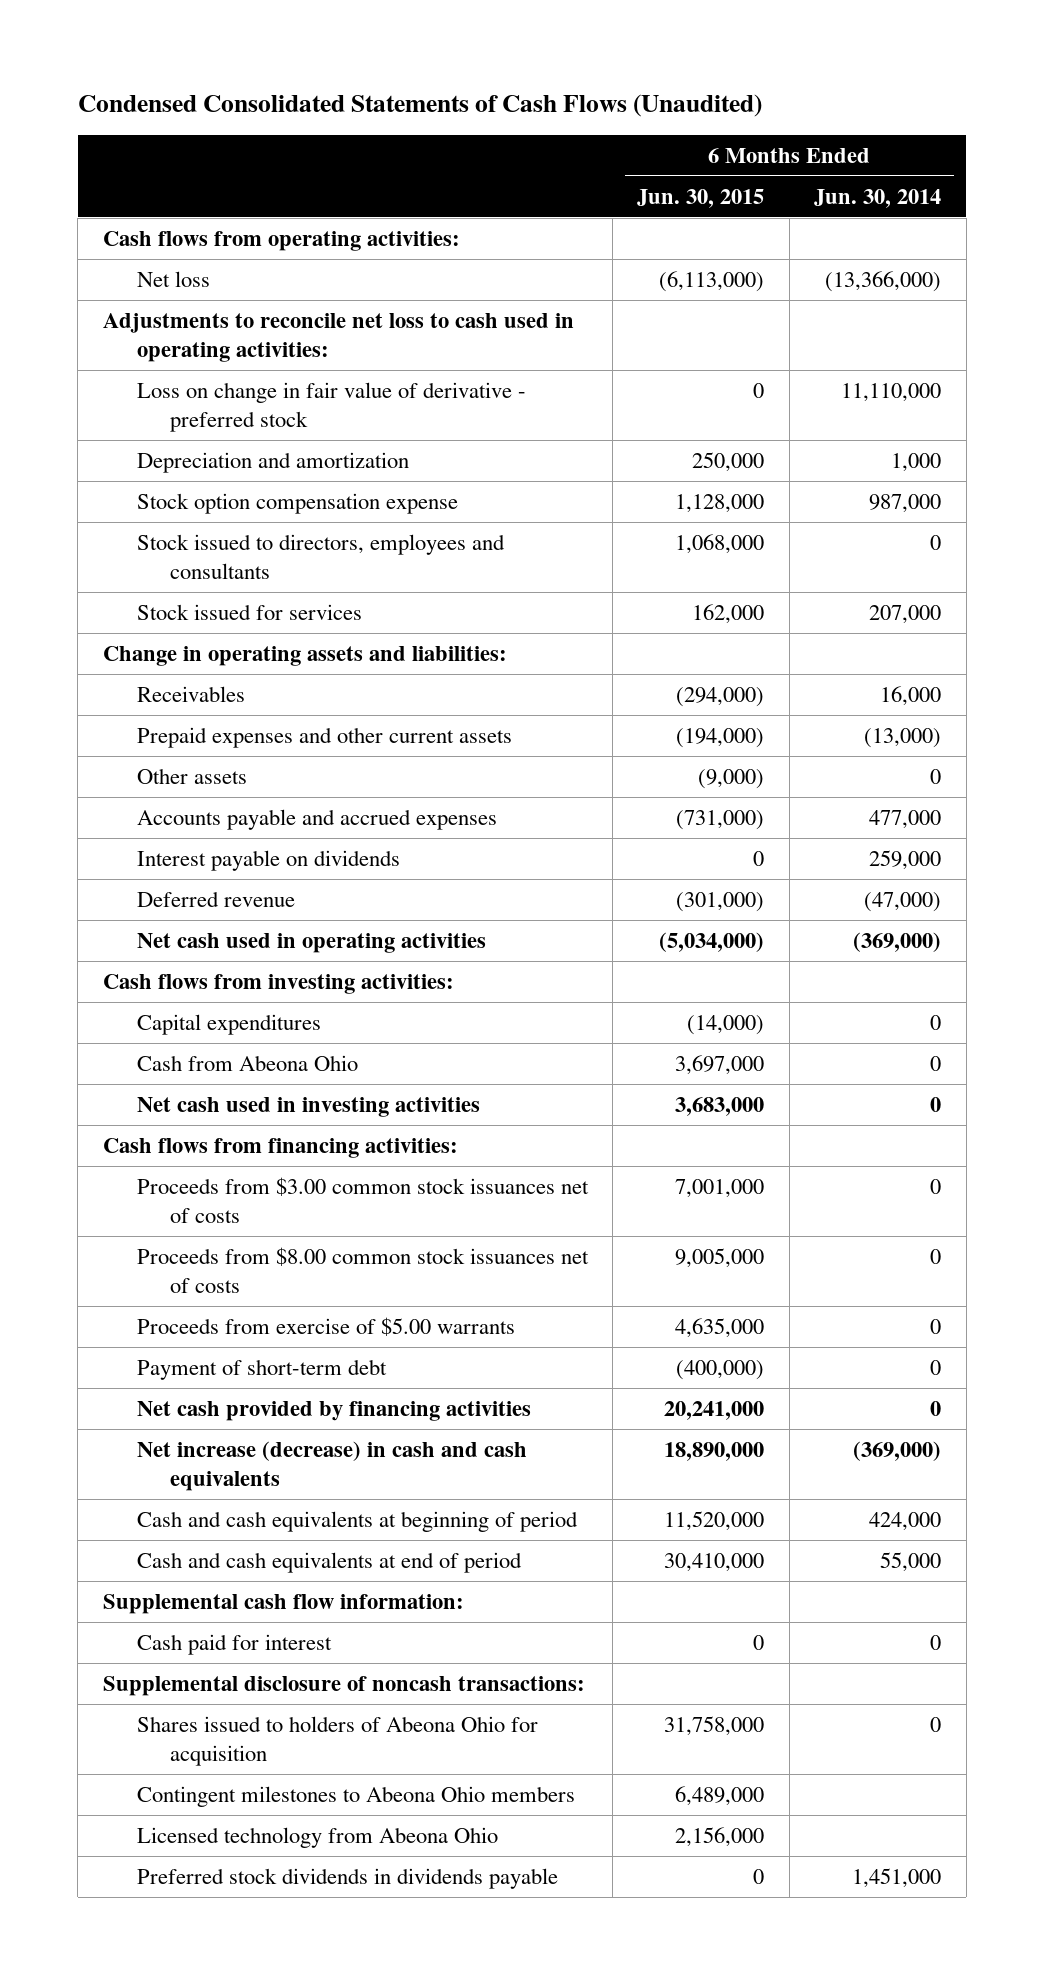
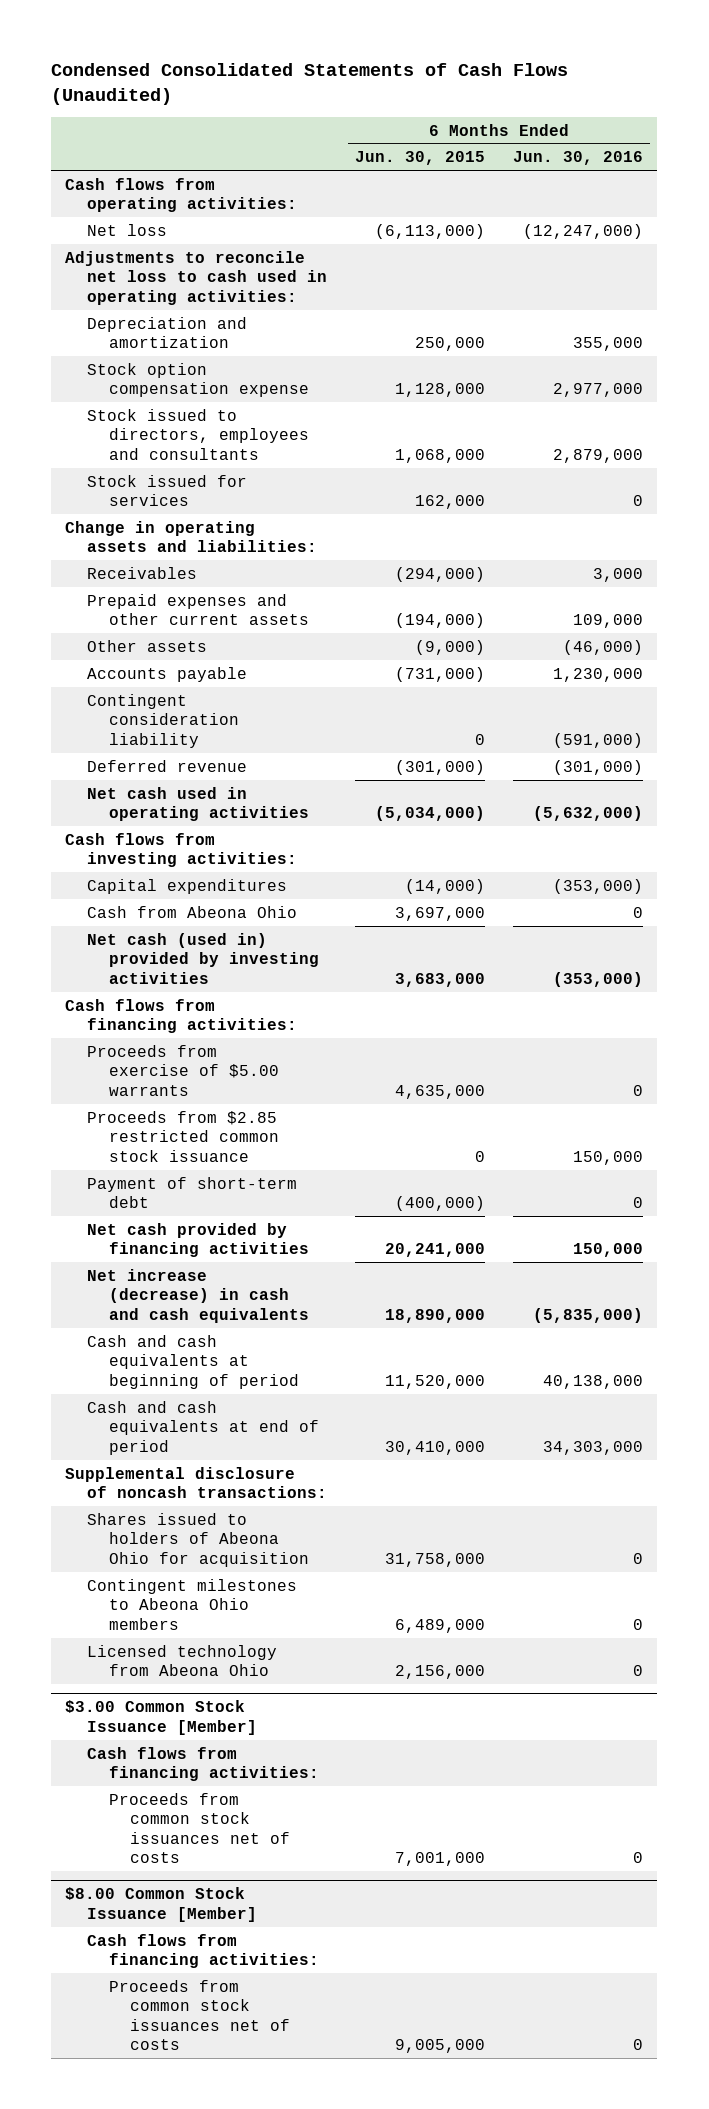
- | 6 Months Ended Jun. 30, 2015 | 6 Months Ended Jun. 30, 2014
+ | 6 Months Ended Jun. 30, 2015 | 6 Months Ended Jun. 30, 2016
- Loss on change in fair value of derivative - preferred stock | 0 | 11,110,000
- Accounts payable and accrued expenses | (731,000) | 477,000
- Interest payable on dividends | 0 | 259,000
+ Accounts payable | (731,000) | 1,230,000
+ Contingent consideration liability | 0 | (591,000)
- Net cash used in investing activities | 3,683,000 | 0
+ Net cash (used in) provided by investing activities | 3,683,000 | (353,000)
- Proceeds from $3.00 common stock issuances net of costs | 7,001,000 | 0
- Proceeds from $8.00 common stock issuances net of costs | 9,005,000 | 0
+ Proceeds from $2.85 restricted common stock issuance | 0 | 150,000
- Supplemental cash flow information:
- Cash paid for interest | 0 | 0
- Preferred stock dividends in dividends payable | 0 | 1,451,000
+ $3.00 Common Stock Issuance [Member]
+ Cash flows from financing activities:
+ Proceeds from common stock issuances net of costs | 7,001,000 | 0
+ $8.00 Common Stock Issuance [Member]
+ Cash flows from financing activities:
+ Proceeds from common stock issuances net of costs | 9,005,000 | 0

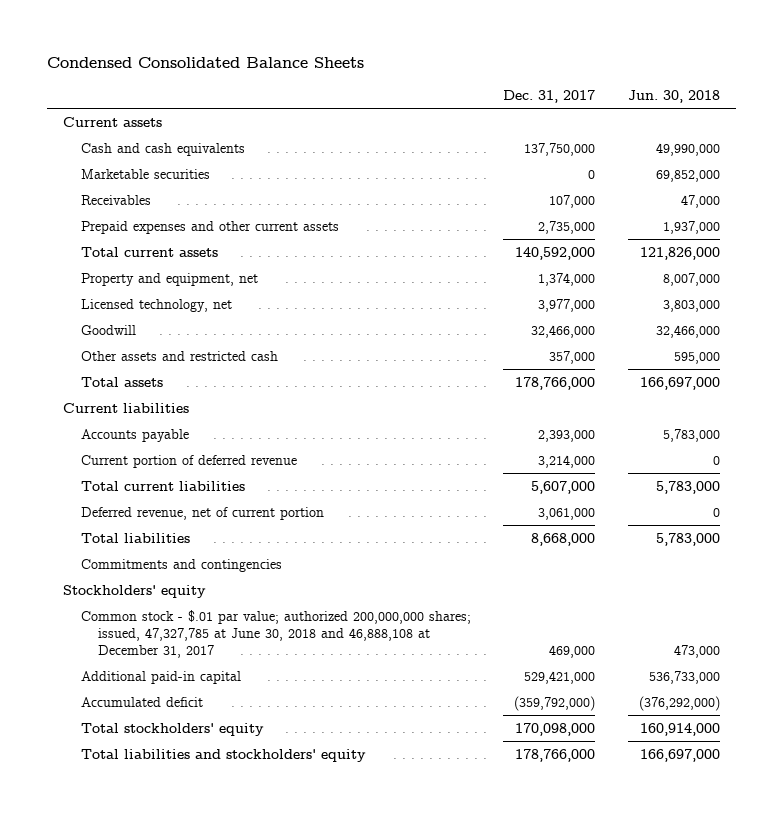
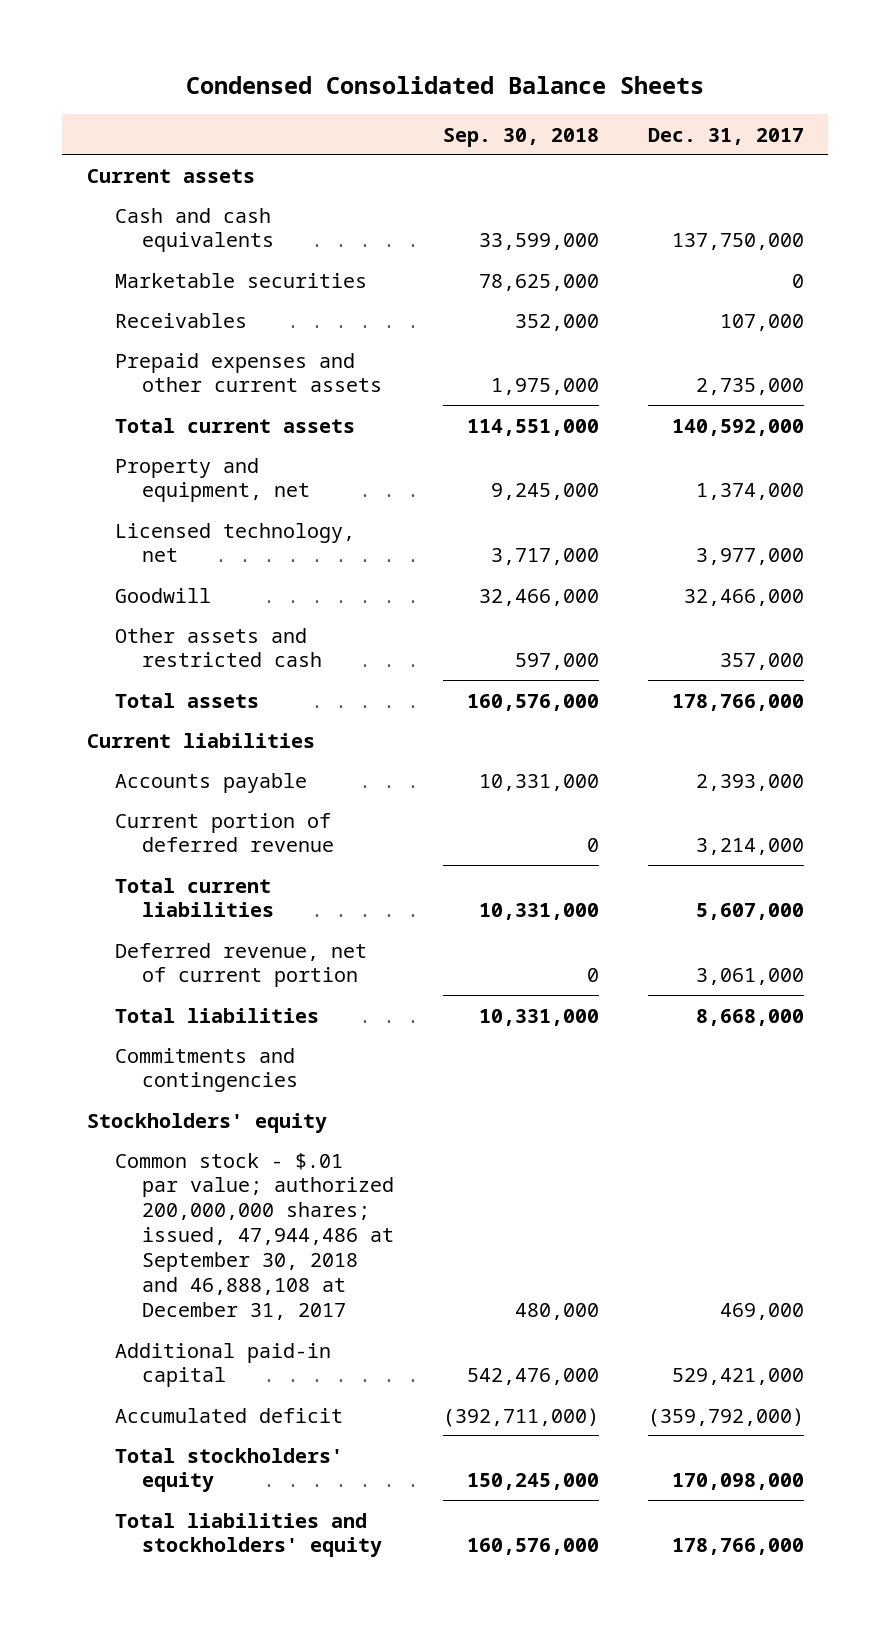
- | Dec. 31, 2017 | Jun. 30, 2018
+ | Sep. 30, 2018 | Dec. 31, 2017
- Common stock - $.01 par value; authorized 200,000,000 shares; issued, 47,327,785 at June 30, 2018 and 46,888,108 at December 31, 2017 | 469,000 | 473,000
+ Common stock - $.01 par value; authorized 200,000,000 shares; issued, 47,944,486 at September 30, 2018 and 46,888,108 at December 31, 2017 | 480,000 | 469,000

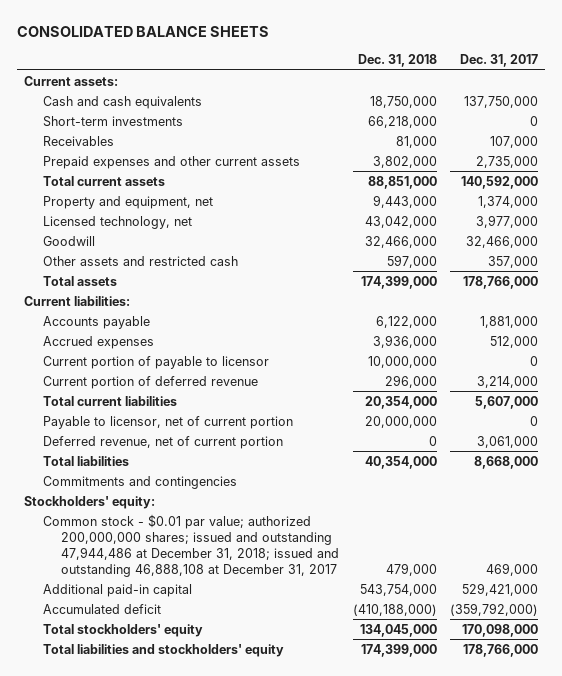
- Condensed Consolidated Balance Sheets
+ CONSOLIDATED BALANCE SHEETS
- | Sep. 30, 2018 | Dec. 31, 2017
+ | Dec. 31, 2018 | Dec. 31, 2017
- Current assets
+ Current assets:
- Marketable securities | 78,625,000 | 0
+ Short-term investments | 66,218,000 | 0
- Current liabilities
- Accounts payable | 10,331,000 | 2,393,000
+ Current liabilities:
+ Accounts payable | 6,122,000 | 1,881,000
+ Accrued expenses | 3,936,000 | 512,000
+ Current portion of payable to licensor | 10,000,000 | 0
+ Payable to licensor, net of current portion | 20,000,000 | 0
- Stockholders' equity
- Common stock - $.01 par value; authorized 200,000,000 shares; issued, 47,944,486 at September 30, 2018 and 46,888,108 at December 31, 2017 | 480,000 | 469,000
+ Stockholders' equity:
+ Common stock - $0.01 par value; authorized 200,000,000 shares; issued and outstanding 47,944,486 at December 31, 2018; issued and outstanding 46,888,108 at December 31, 2017 | 479,000 | 469,000

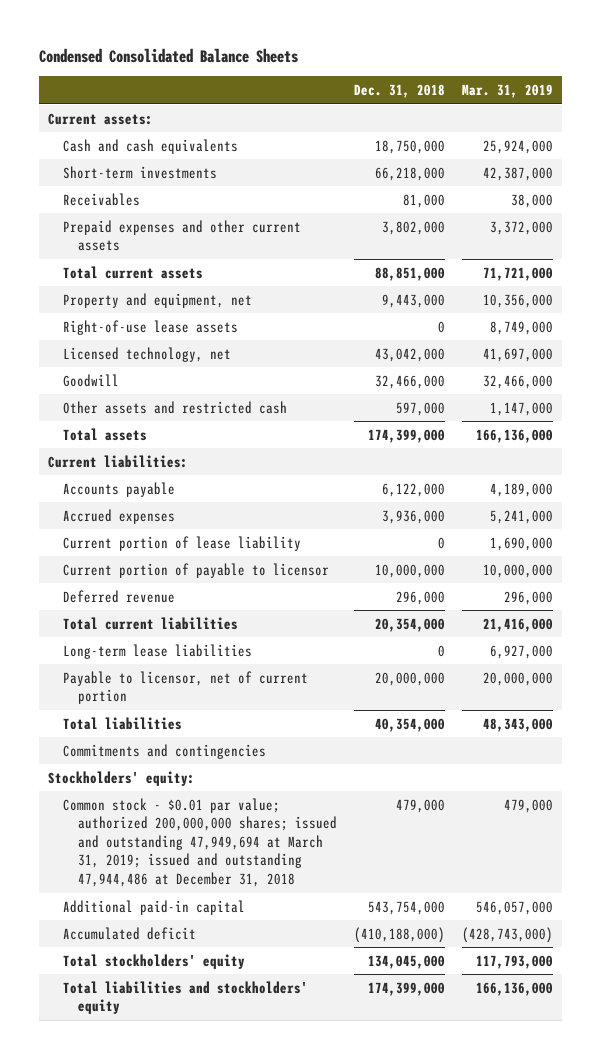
- CONSOLIDATED BALANCE SHEETS
+ Condensed Consolidated Balance Sheets
- | Dec. 31, 2018 | Dec. 31, 2017
+ | Dec. 31, 2018 | Mar. 31, 2019
+ Right-of-use lease assets | 0 | 8,749,000
+ Current portion of lease liability | 0 | 1,690,000
- Current portion of deferred revenue | 296,000 | 3,214,000
+ Deferred revenue | 296,000 | 296,000
+ Long-term lease liabilities | 0 | 6,927,000
- Deferred revenue, net of current portion | 0 | 3,061,000
- Common stock - $0.01 par value; authorized 200,000,000 shares; issued and outstanding 47,944,486 at December 31, 2018; issued and outstanding 46,888,108 at December 31, 2017 | 479,000 | 469,000
+ Common stock - $0.01 par value; authorized 200,000,000 shares; issued and outstanding 47,949,694 at March 31, 2019; issued and outstanding 47,944,486 at December 31, 2018 | 479,000 | 479,000

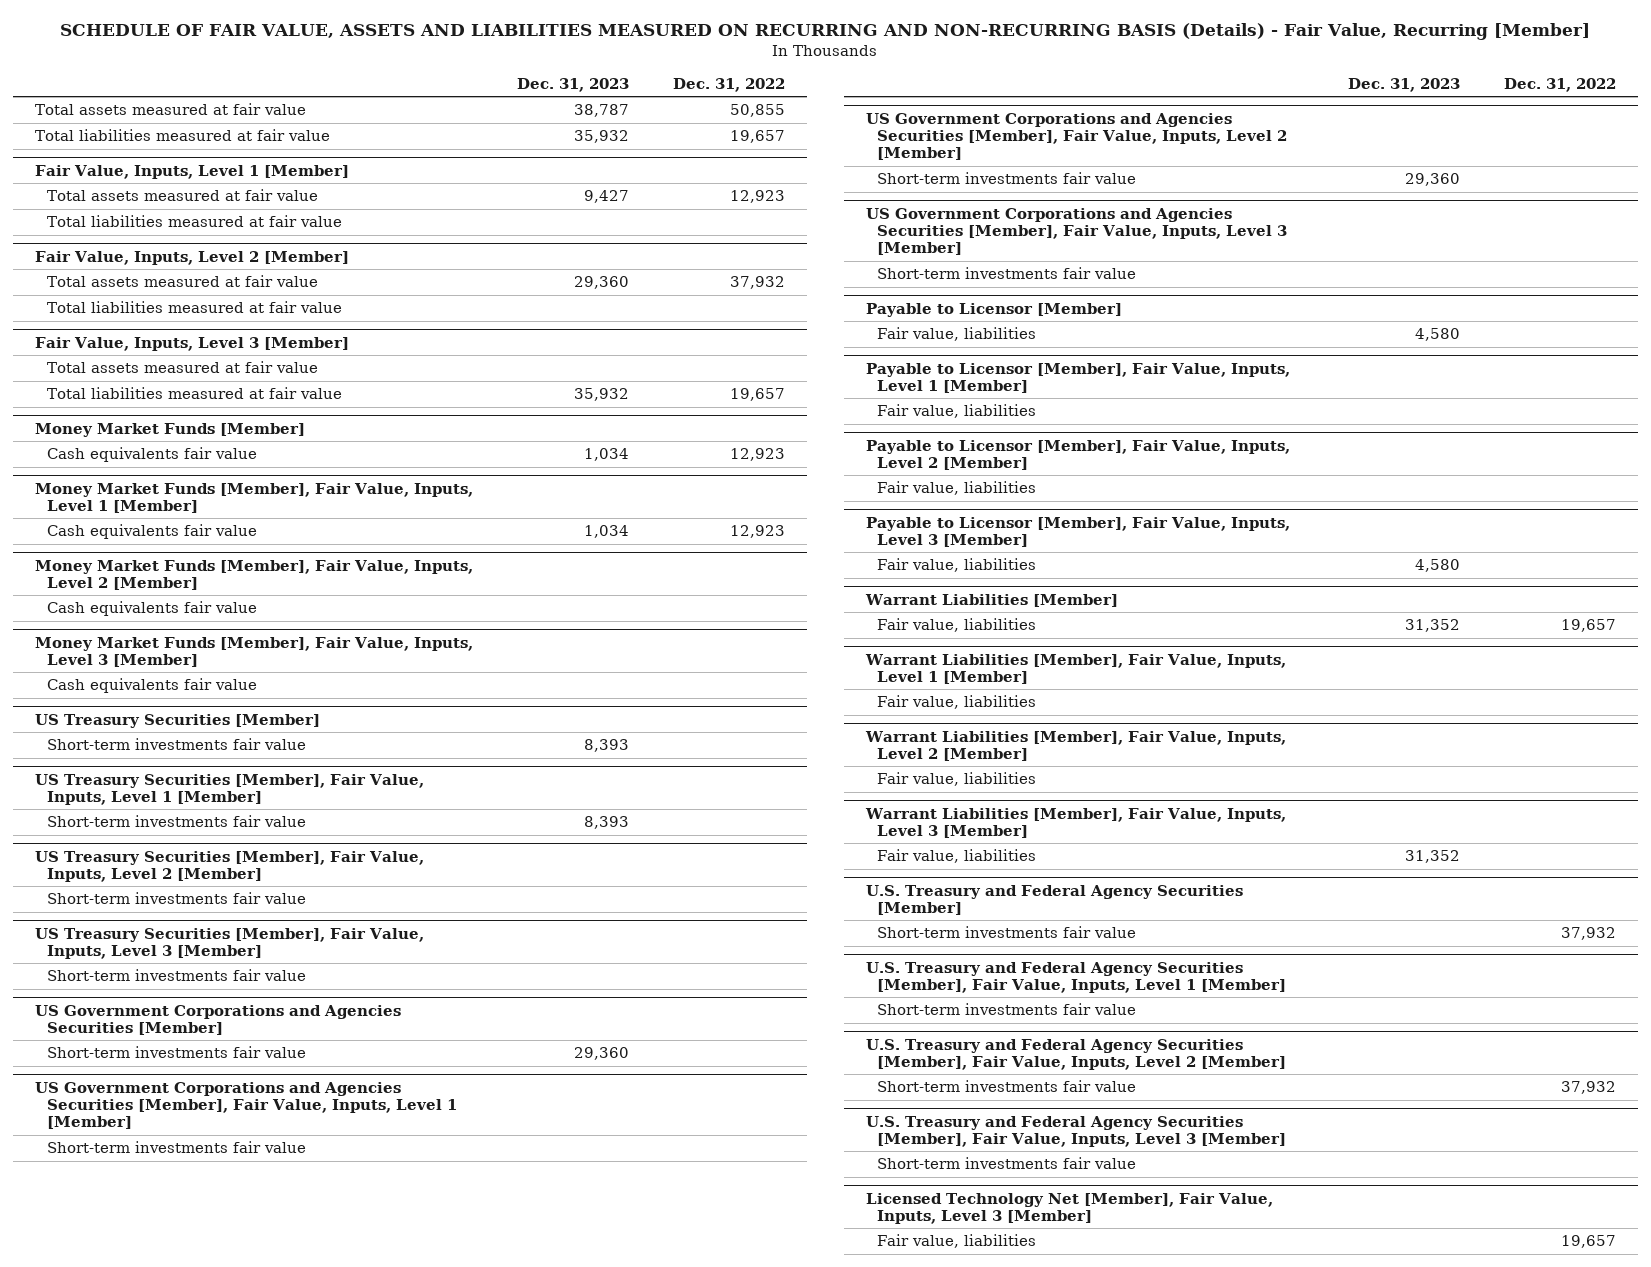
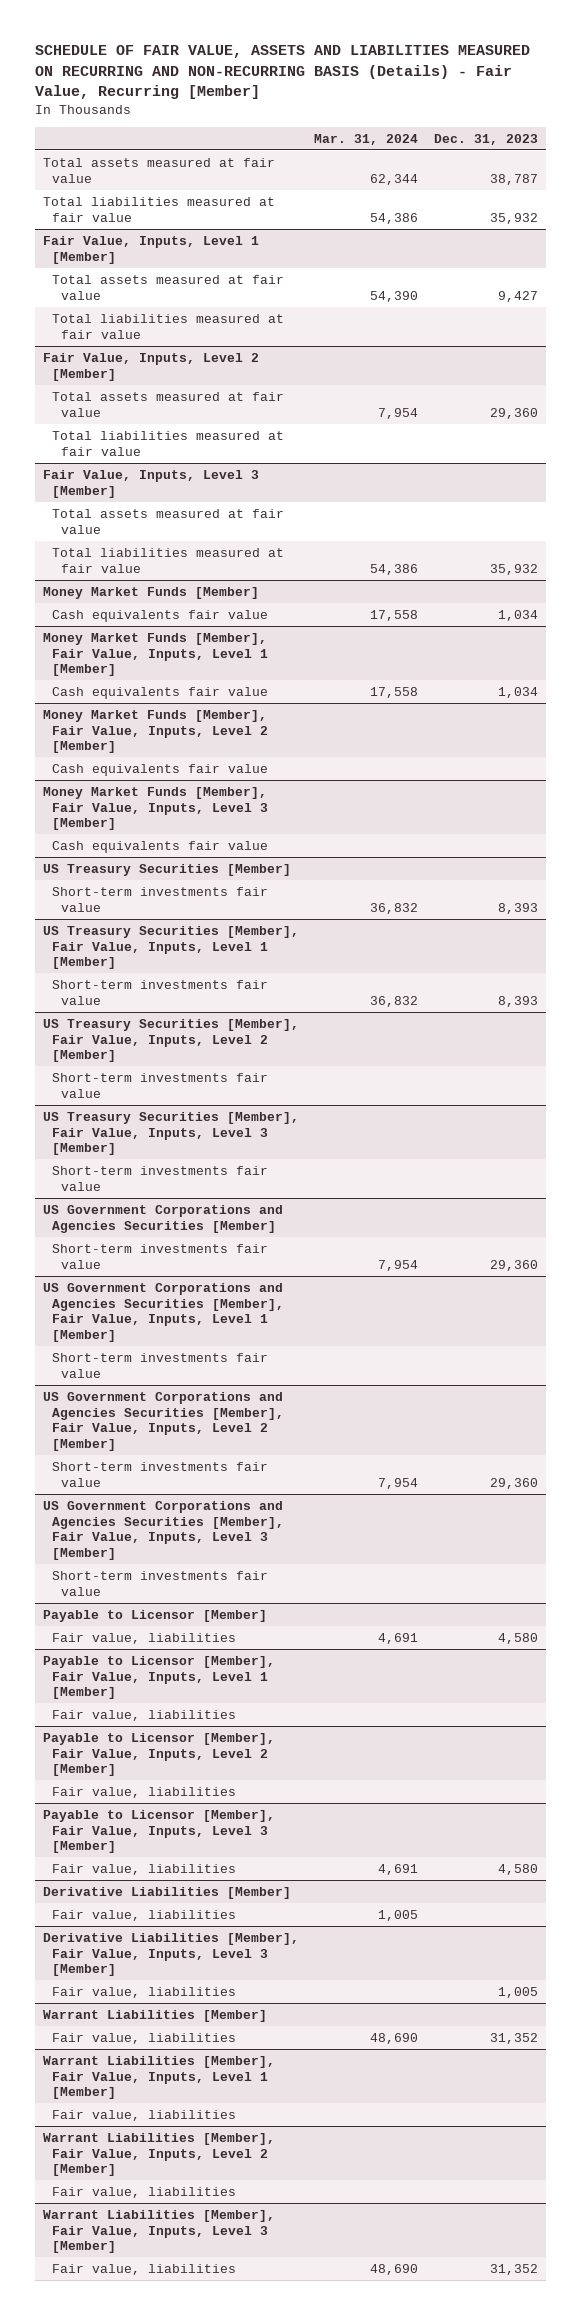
- | Dec. 31, 2023 | Dec. 31, 2022
+ | Mar. 31, 2024 | Dec. 31, 2023
+ Derivative Liabilities [Member]
+ Fair value, liabilities | 1,005 |
+ Derivative Liabilities [Member], Fair Value, Inputs, Level 3 [Member]
+ Fair value, liabilities | | 1,005
- U.S. Treasury and Federal Agency Securities [Member]
- Short-term investments fair value | | 37,932
- U.S. Treasury and Federal Agency Securities [Member], Fair Value, Inputs, Level 1 [Member]
- Short-term investments fair value
- U.S. Treasury and Federal Agency Securities [Member], Fair Value, Inputs, Level 2 [Member]
- Short-term investments fair value | | 37,932
- U.S. Treasury and Federal Agency Securities [Member], Fair Value, Inputs, Level 3 [Member]
- Short-term investments fair value
- Licensed Technology Net [Member], Fair Value, Inputs, Level 3 [Member]
- Fair value, liabilities | | 19,657

